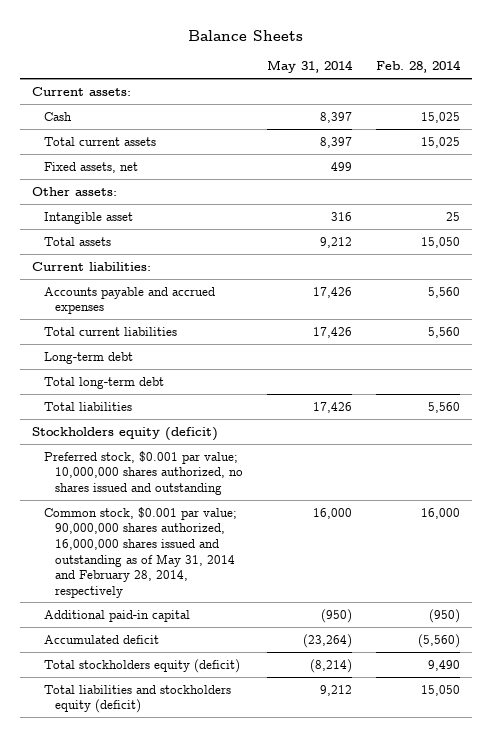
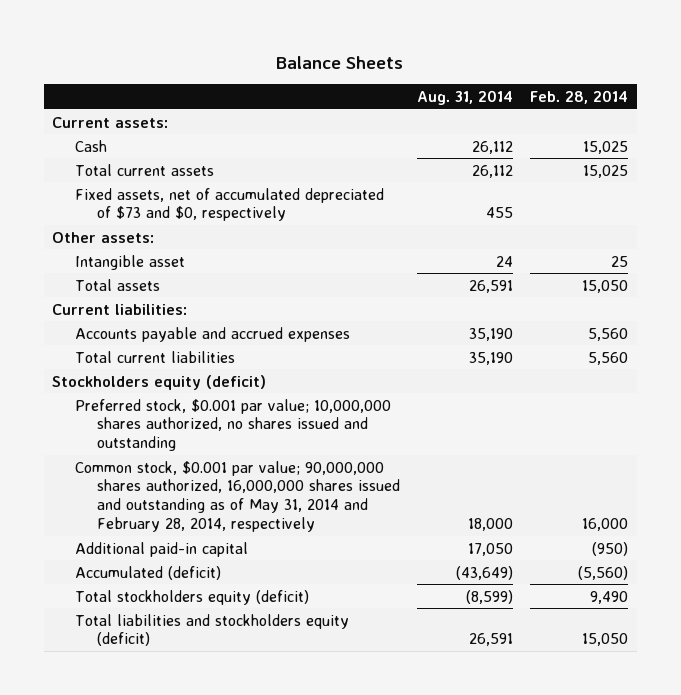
- | May 31, 2014 | Feb. 28, 2014
+ | Aug. 31, 2014 | Feb. 28, 2014
- Fixed assets, net | 499 |
+ Fixed assets, net of accumulated depreciated of $73 and $0, respectively | 455 |
- Long-term debt
- Total long-term debt
- Total liabilities | 17,426 | 5,560
- Accumulated deficit | (23,264) | (5,560)
+ Accumulated (deficit) | (43,649) | (5,560)

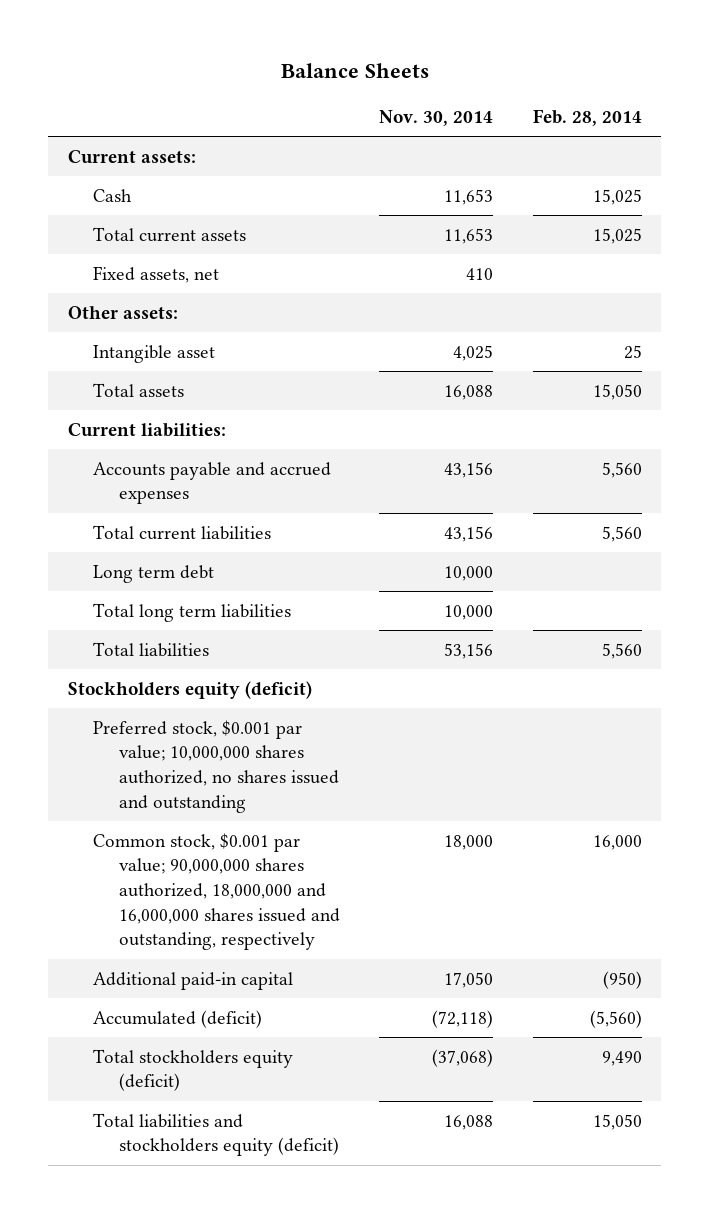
- | Aug. 31, 2014 | Feb. 28, 2014
+ | Nov. 30, 2014 | Feb. 28, 2014
- Fixed assets, net of accumulated depreciated of $73 and $0, respectively | 455 |
+ Fixed assets, net | 410 |
+ Long term debt | 10,000 |
+ Total long term liabilities | 10,000 |
+ Total liabilities | 53,156 | 5,560
- Common stock, $0.001 par value; 90,000,000 shares authorized, 16,000,000 shares issued and outstanding as of May 31, 2014 and February 28, 2014, respectively | 18,000 | 16,000
+ Common stock, $0.001 par value; 90,000,000 shares authorized, 18,000,000 and 16,000,000 shares issued and outstanding, respectively | 18,000 | 16,000

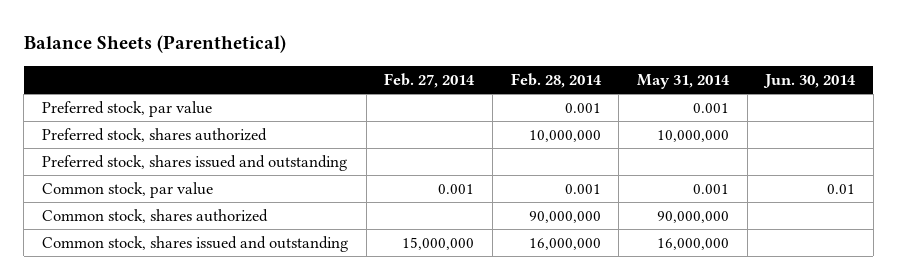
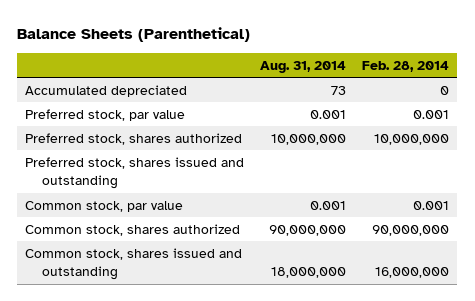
- | Feb. 27, 2014 | Feb. 28, 2014 | May 31, 2014 | Jun. 30, 2014
+ | Aug. 31, 2014 | Feb. 28, 2014
+ Accumulated depreciated | 73 | 0

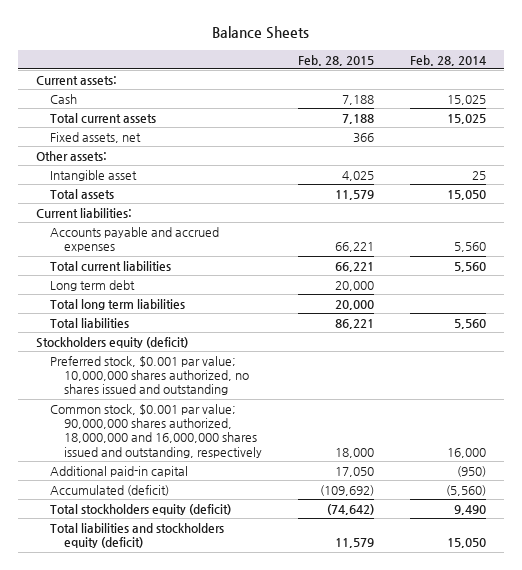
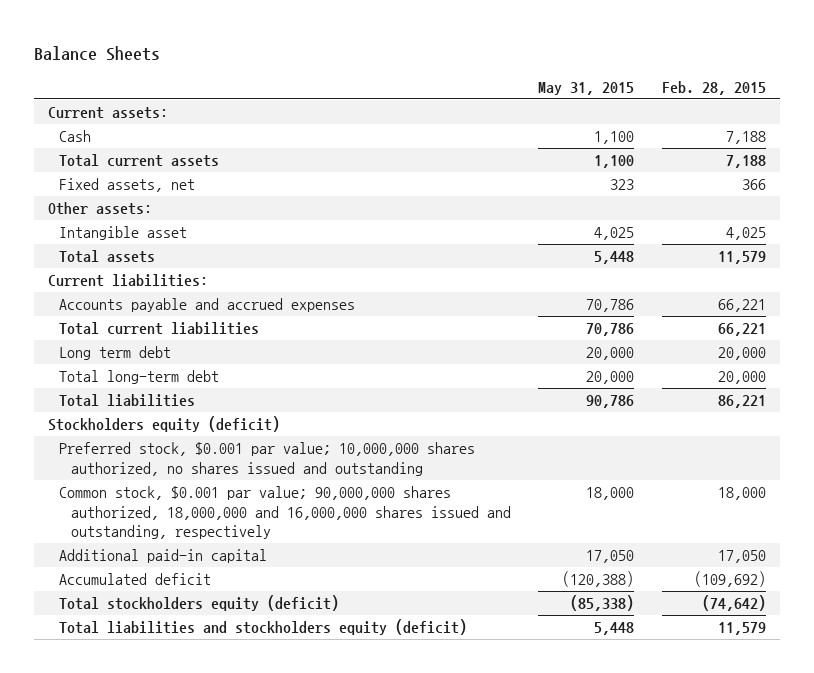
- | Feb. 28, 2015 | Feb. 28, 2014
+ | May 31, 2015 | Feb. 28, 2015
- Total long term liabilities | 20,000 |
+ Total long-term debt | 20,000 | 20,000
- Accumulated (deficit) | (109,692) | (5,560)
+ Accumulated deficit | (120,388) | (109,692)

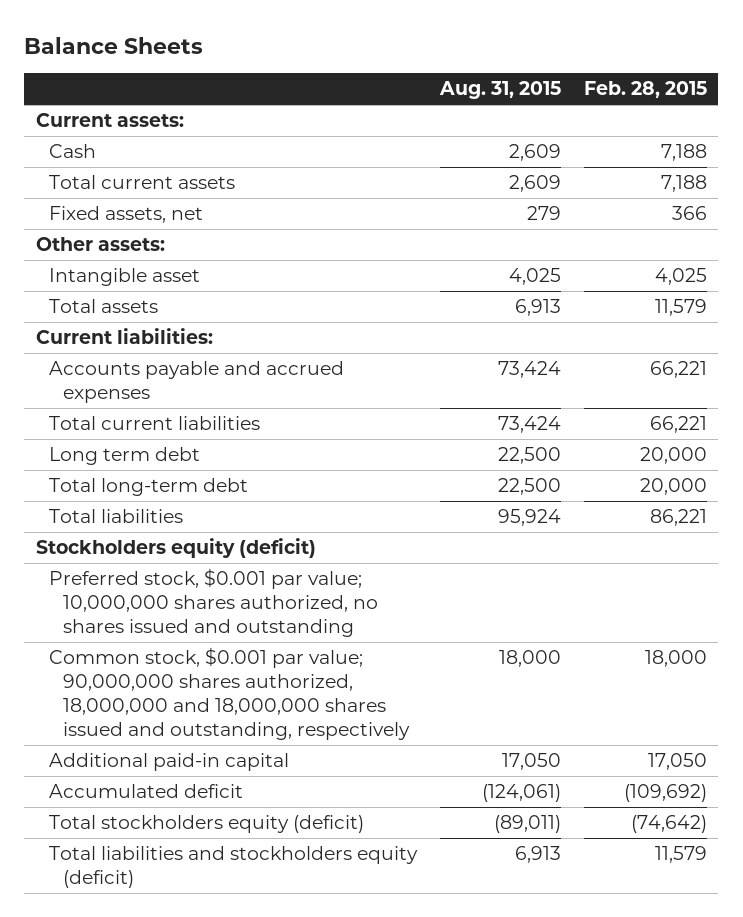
- | May 31, 2015 | Feb. 28, 2015
+ | Aug. 31, 2015 | Feb. 28, 2015
- Common stock, $0.001 par value; 90,000,000 shares authorized, 18,000,000 and 16,000,000 shares issued and outstanding, respectively | 18,000 | 18,000
+ Common stock, $0.001 par value; 90,000,000 shares authorized, 18,000,000 and 18,000,000 shares issued and outstanding, respectively | 18,000 | 18,000

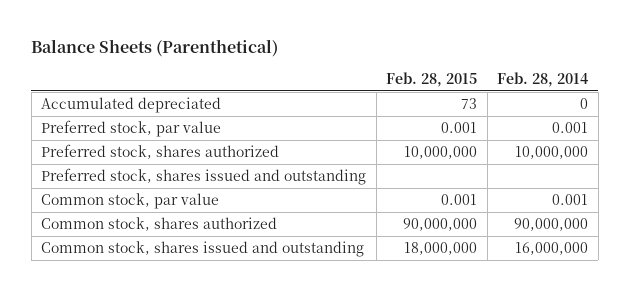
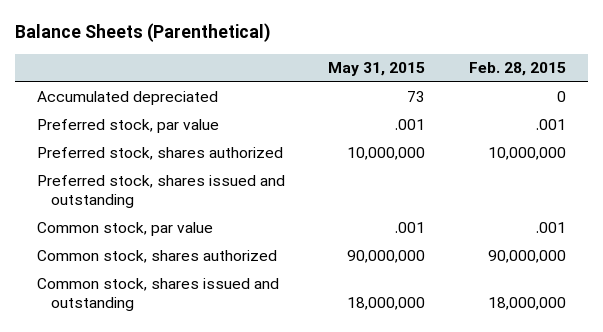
- | Feb. 28, 2015 | Feb. 28, 2014
+ | May 31, 2015 | Feb. 28, 2015
- Accumulated depreciated | 73 | 0
- Preferred stock, par value | 0.001 | 0.001
+ Accumulated depreciated | 73 | 0
+ Preferred stock, par value | .001 | .001
- Common stock, par value | 0.001 | 0.001
+ Common stock, par value | .001 | .001

